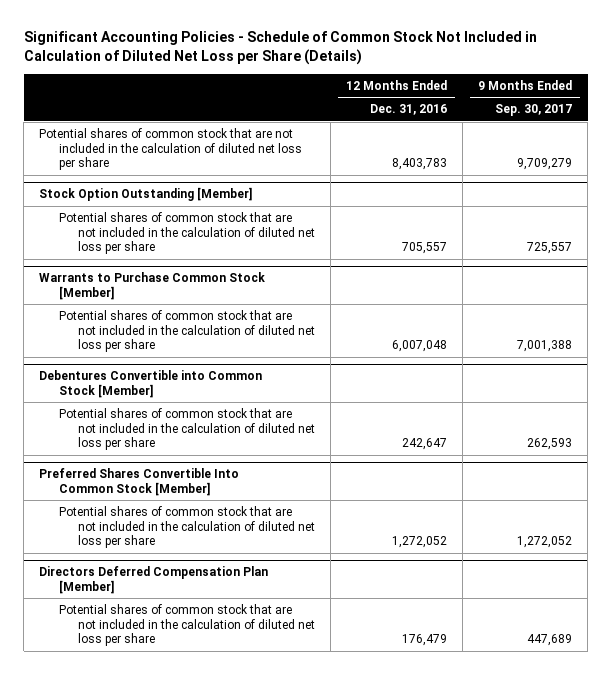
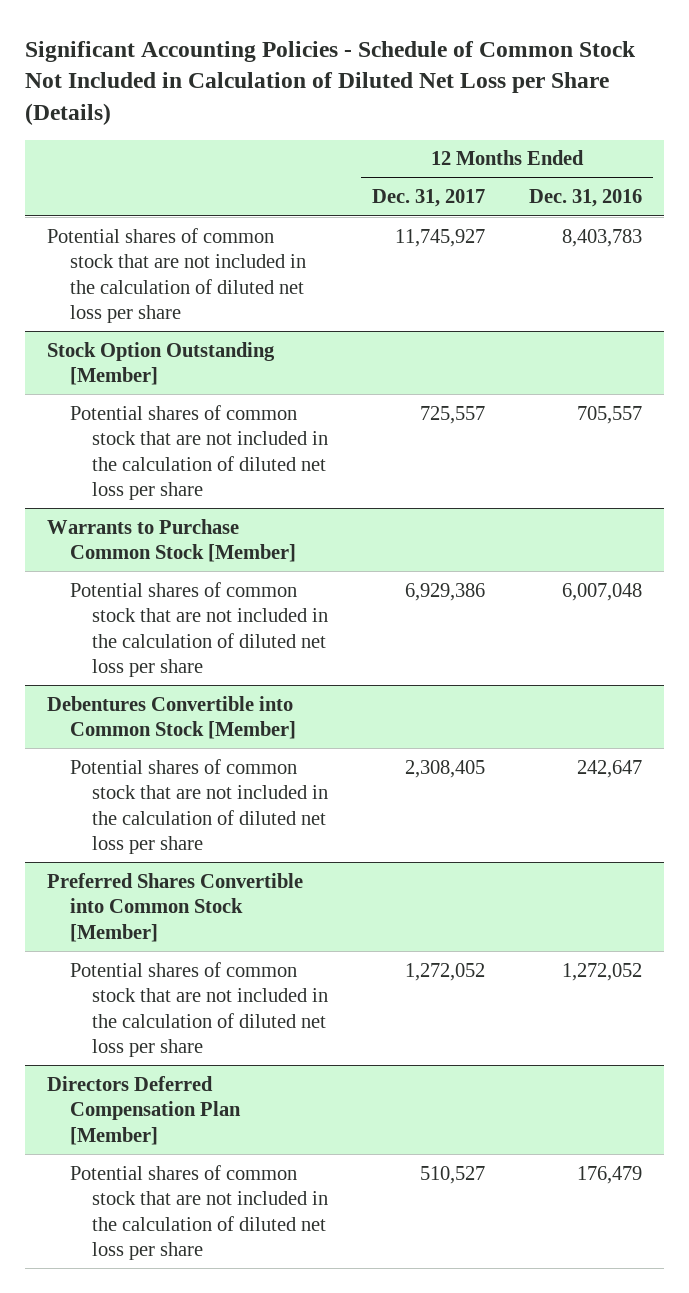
- | 12 Months Ended Dec. 31, 2016 | 9 Months Ended Sep. 30, 2017
+ | 12 Months Ended Dec. 31, 2017 | 12 Months Ended Dec. 31, 2016
- Preferred Shares Convertible Into Common Stock [Member]
+ Preferred Shares Convertible into Common Stock [Member]

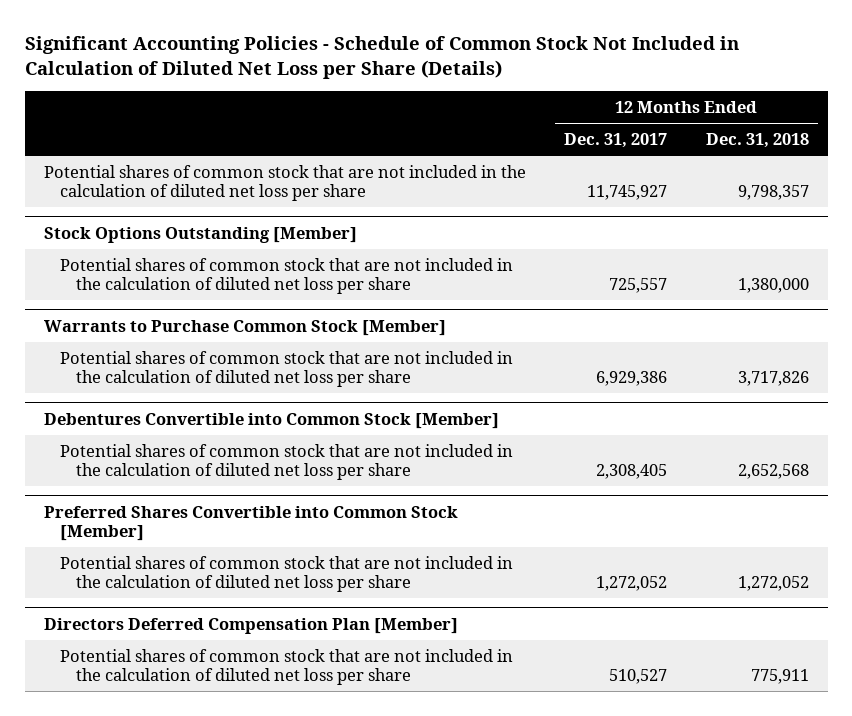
- | 12 Months Ended Dec. 31, 2017 | 12 Months Ended Dec. 31, 2016
+ | 12 Months Ended Dec. 31, 2017 | 12 Months Ended Dec. 31, 2018
- Stock Option Outstanding [Member]
+ Stock Options Outstanding [Member]

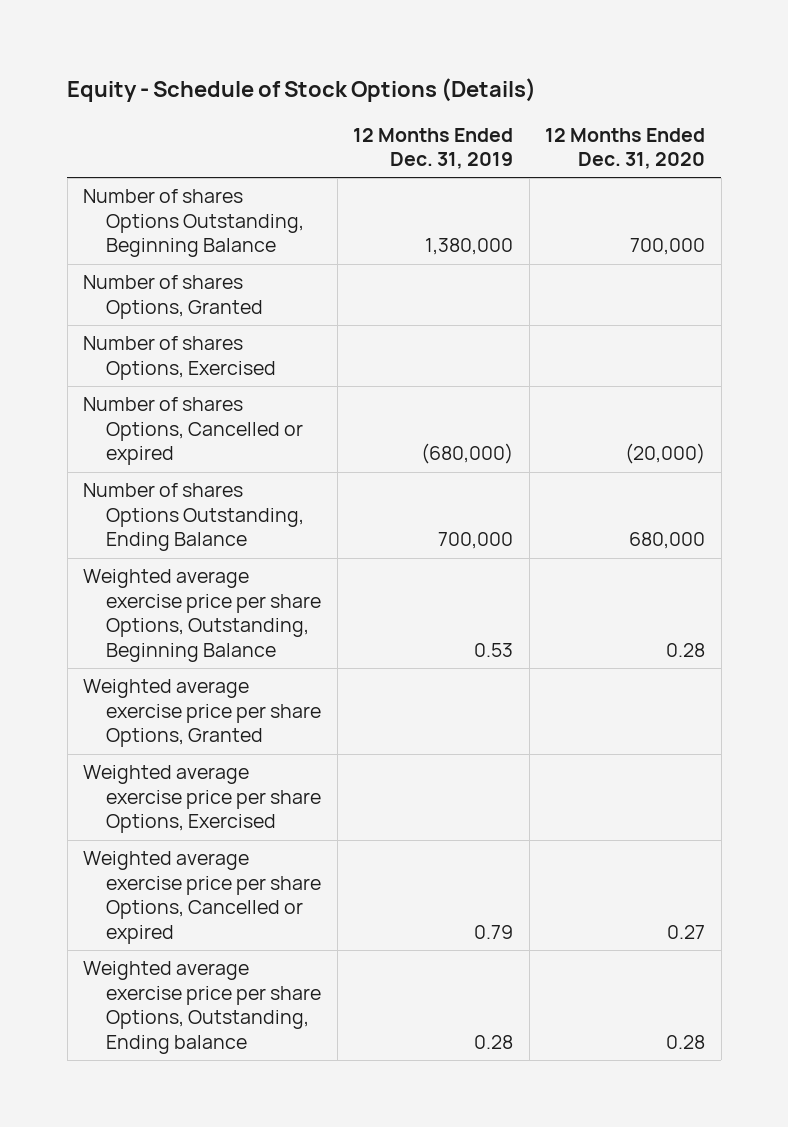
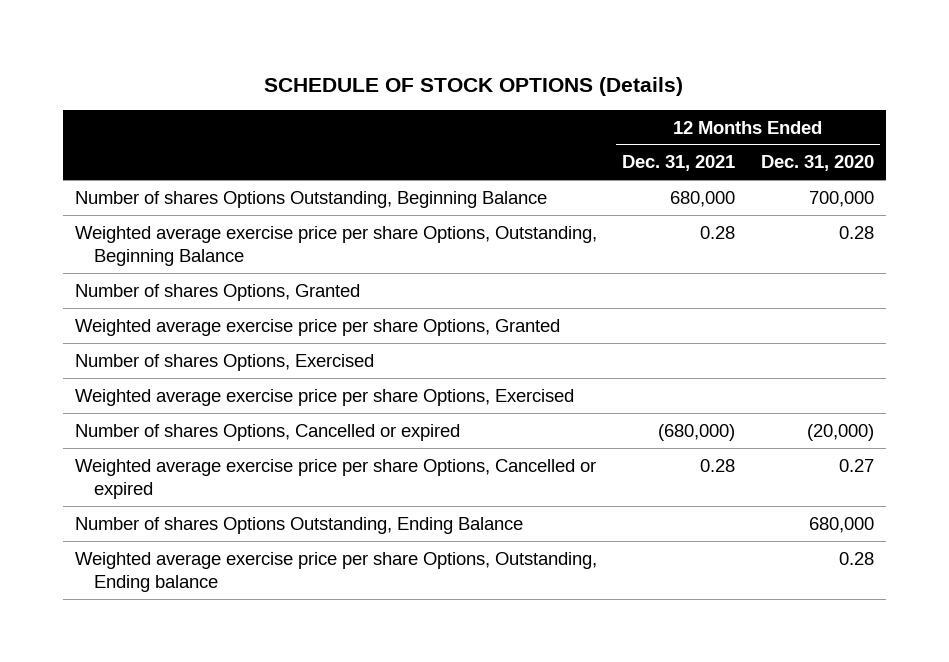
- Equity - Schedule of Stock Options (Details)
+ SCHEDULE OF STOCK OPTIONS (Details)
- | 12 Months Ended Dec. 31, 2019 | 12 Months Ended Dec. 31, 2020
+ | 12 Months Ended Dec. 31, 2021 | 12 Months Ended Dec. 31, 2020
moved down: Number of shares Options, Granted
moved down: Number of shares Options, Exercised
moved down: Number of shares Options, Cancelled or expired | (680,000) | (20,000)
moved down: Number of shares Options Outstanding, Ending Balance | | 680,000

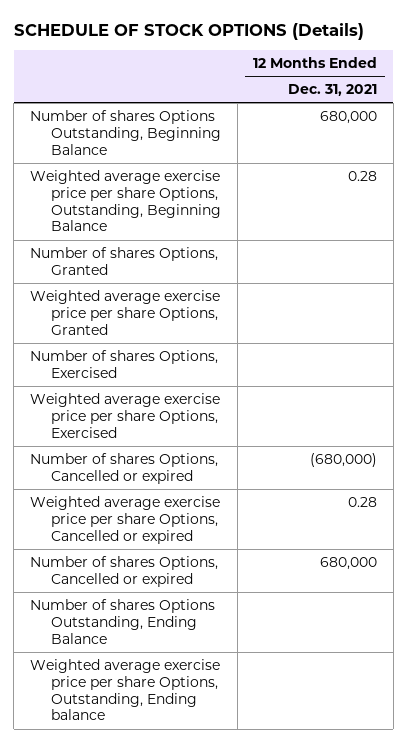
- | 12 Months Ended Dec. 31, 2021 | 12 Months Ended Dec. 31, 2020
+ | 12 Months Ended Dec. 31, 2021
+ Number of shares Options, Cancelled or expired | 680,000

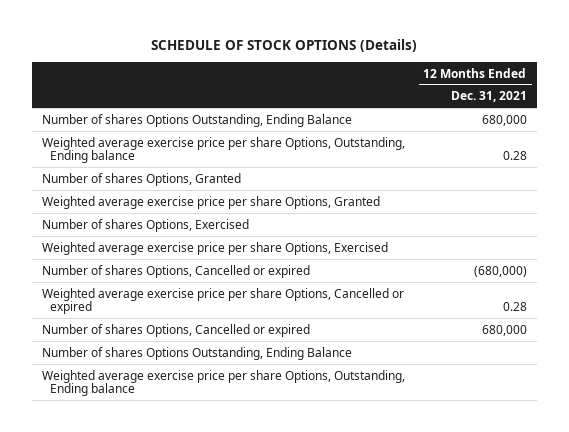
- Number of shares Options Outstanding, Beginning Balance | 680,000
- Weighted average exercise price per share Options, Outstanding, Beginning Balance | 0.28
+ Number of shares Options Outstanding, Ending Balance | 680,000
+ Weighted average exercise price per share Options, Outstanding, Ending balance | 0.28

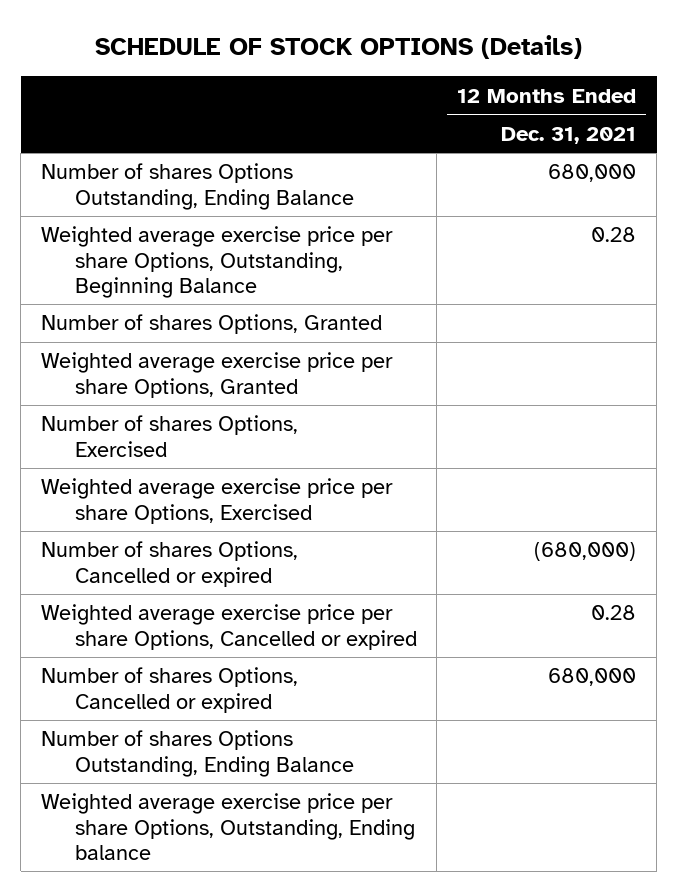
- Weighted average exercise price per share Options, Outstanding, Ending balance | 0.28
+ Weighted average exercise price per share Options, Outstanding, Beginning Balance | 0.28

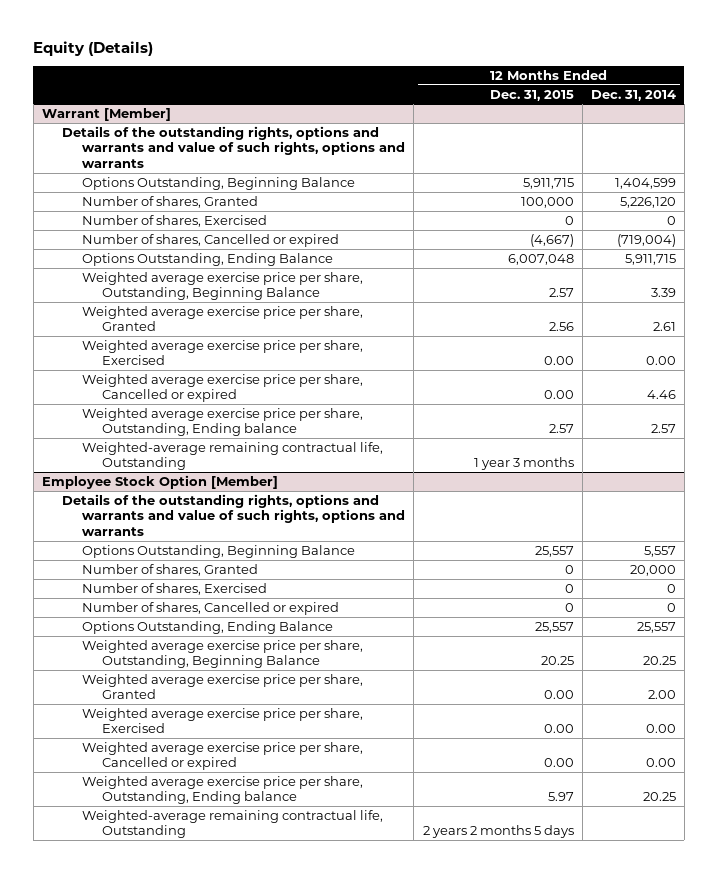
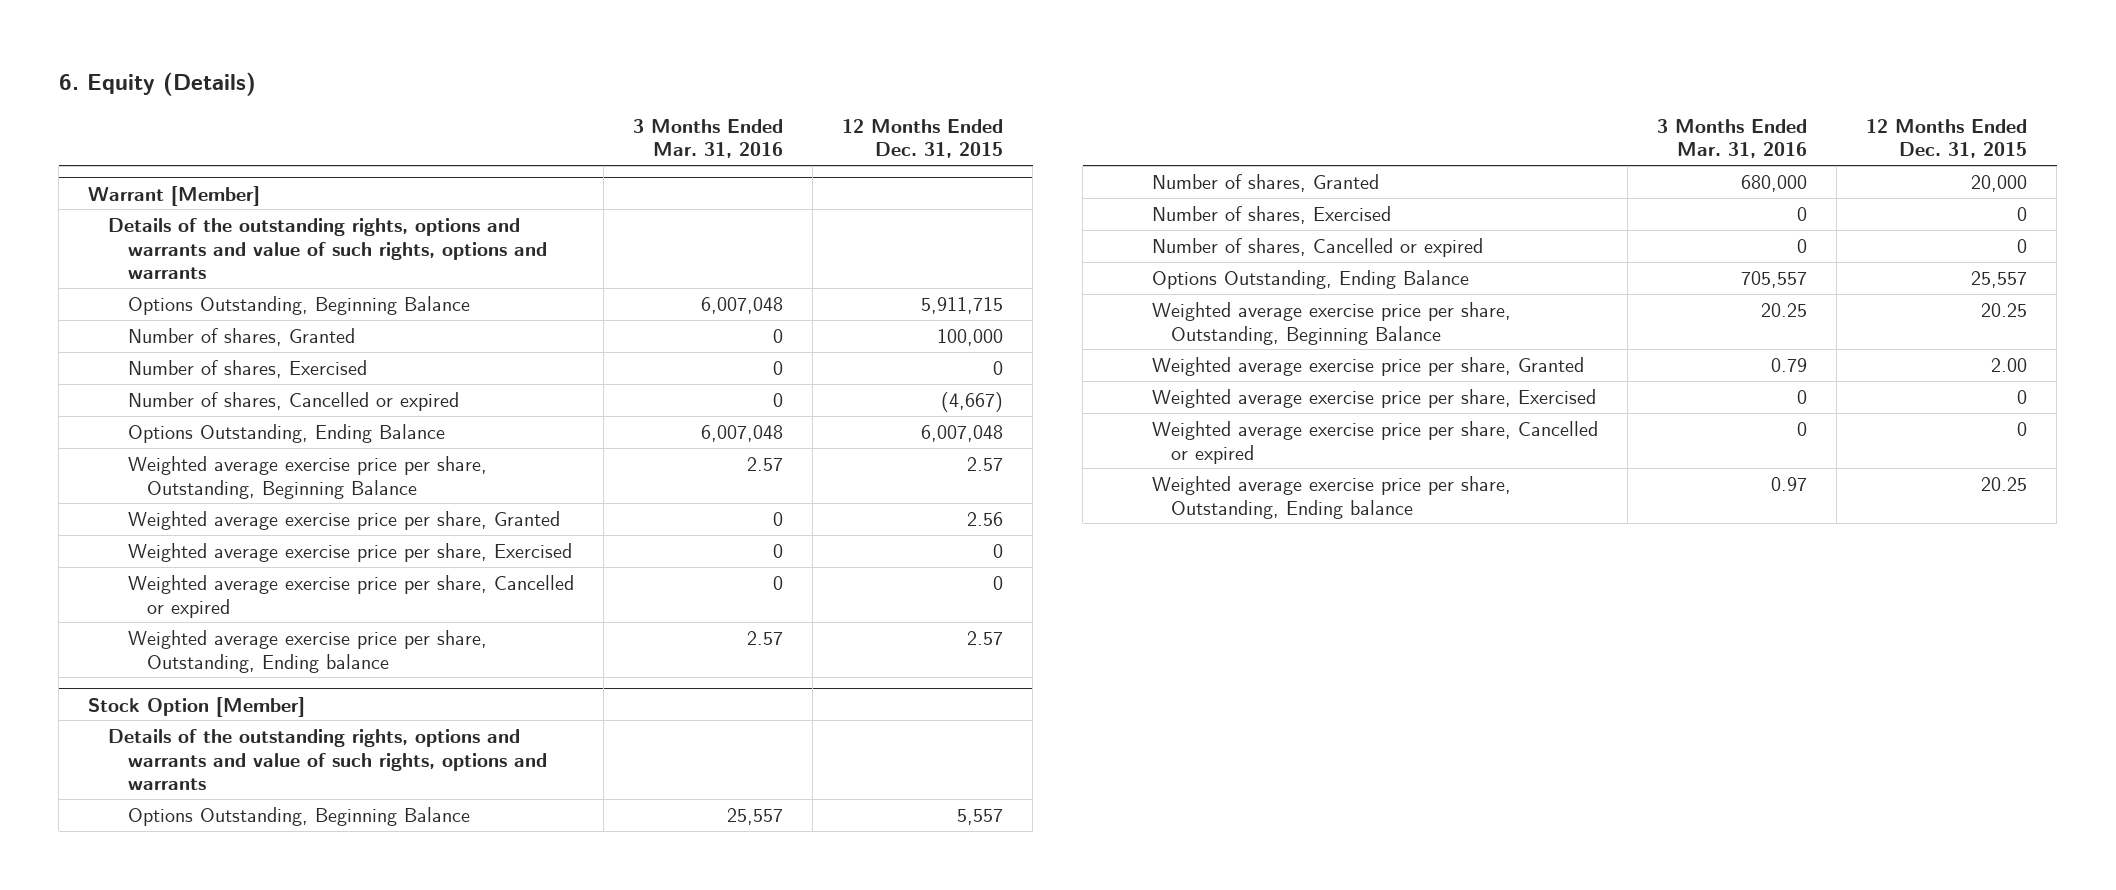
- Equity (Details)
+ 6. Equity (Details)
- | 12 Months Ended Dec. 31, 2015 | 12 Months Ended Dec. 31, 2014
+ | 3 Months Ended Mar. 31, 2016 | 12 Months Ended Dec. 31, 2015
@ Warrant [Member]
- Weighted average exercise price per share, Exercised | 0.00 | 0.00
- Weighted average exercise price per share, Cancelled or expired | 0.00 | 4.46
+ Weighted average exercise price per share, Exercised | 0 | 0
+ Weighted average exercise price per share, Cancelled or expired | 0 | 0
- Weighted-average remaining contractual life, Outstanding | 1 year 3 months |
- Employee Stock Option [Member]
+ Stock Option [Member]
- Options Outstanding, Beginning Balance | 25,557 | 5,557
- Number of shares, Granted | 0 | 20,000
+ Options Outstanding, Beginning Balance | 25,557 | 5,557
+ Number of shares, Granted | 680,000 | 20,000
- Weighted average exercise price per share, Granted | 0.00 | 2.00
- Weighted average exercise price per share, Exercised | 0.00 | 0.00
- Weighted average exercise price per share, Cancelled or expired | 0.00 | 0.00
- Weighted average exercise price per share, Outstanding, Ending balance | 5.97 | 20.25
- Weighted-average remaining contractual life, Outstanding | 2 years 2 months 5 days |
+ Weighted average exercise price per share, Granted | 0.79 | 2.00
+ Weighted average exercise price per share, Exercised | 0 | 0
+ Weighted average exercise price per share, Cancelled or expired | 0 | 0
+ Weighted average exercise price per share, Outstanding, Ending balance | 0.97 | 20.25

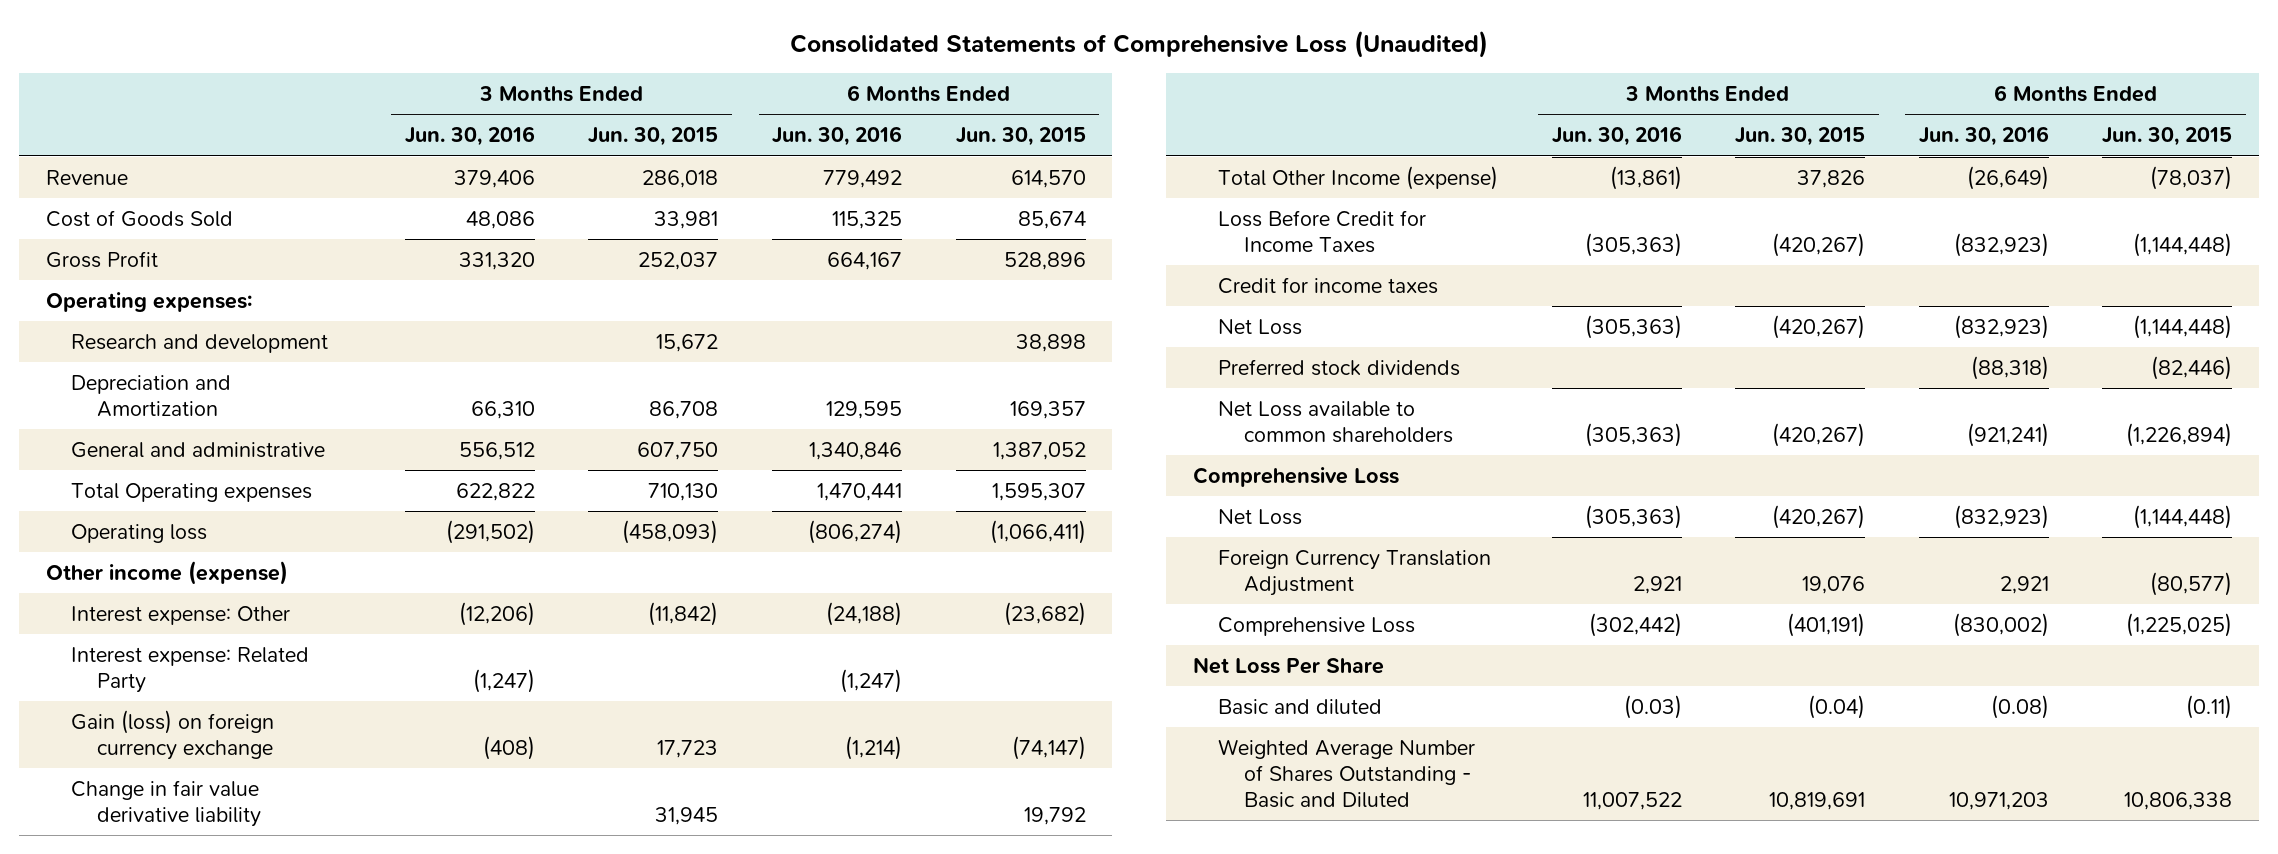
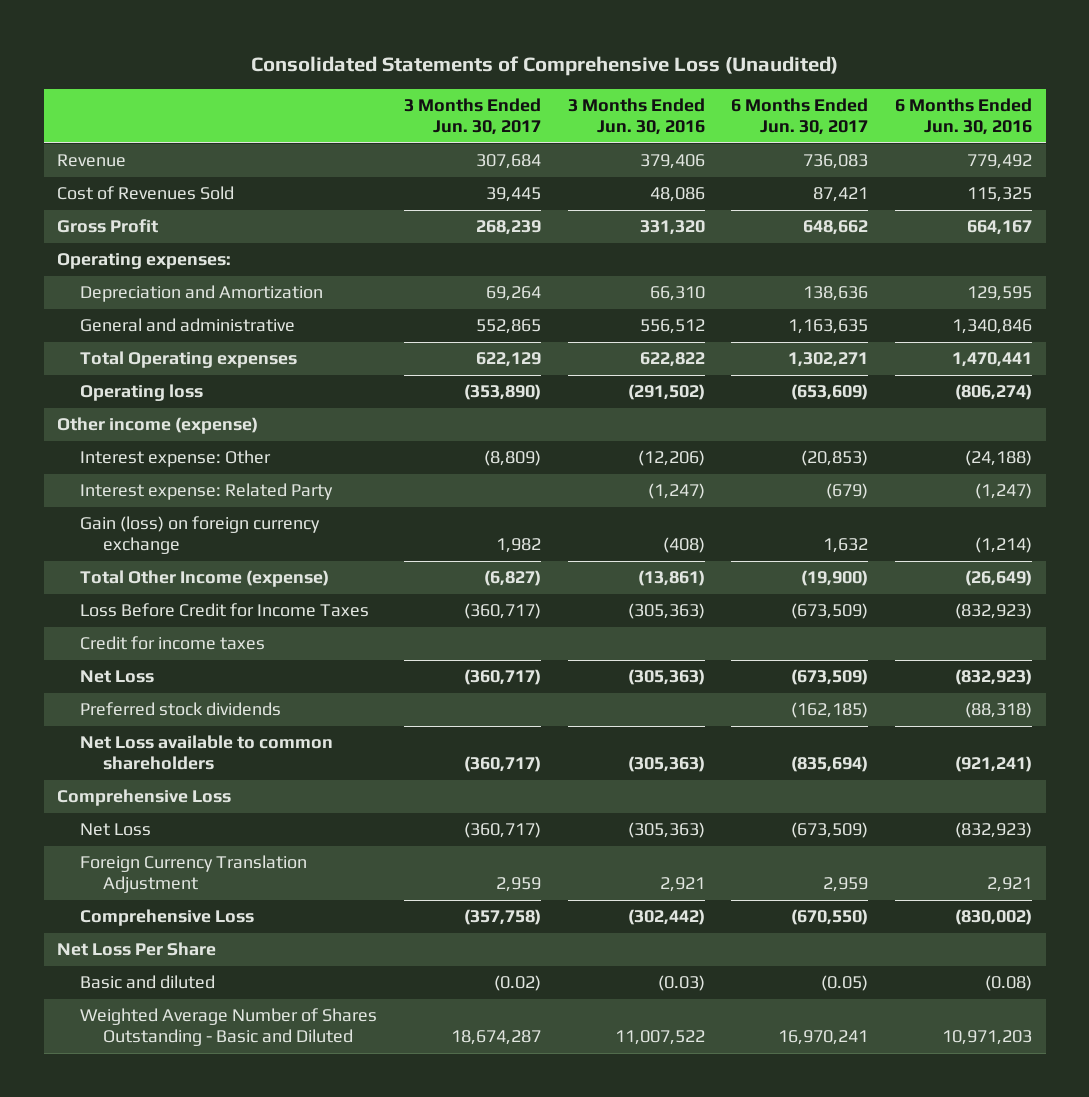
- | 3 Months Ended Jun. 30, 2016 | 3 Months Ended Jun. 30, 2015 | 6 Months Ended Jun. 30, 2016 | 6 Months Ended Jun. 30, 2015
+ | 3 Months Ended Jun. 30, 2017 | 3 Months Ended Jun. 30, 2016 | 6 Months Ended Jun. 30, 2017 | 6 Months Ended Jun. 30, 2016
- Cost of Goods Sold | 48,086 | 33,981 | 115,325 | 85,674
+ Cost of Revenues Sold | 39,445 | 48,086 | 87,421 | 115,325
- Research and development | | 15,672 | | 38,898
- Change in fair value derivative liability | | 31,945 | | 19,792

